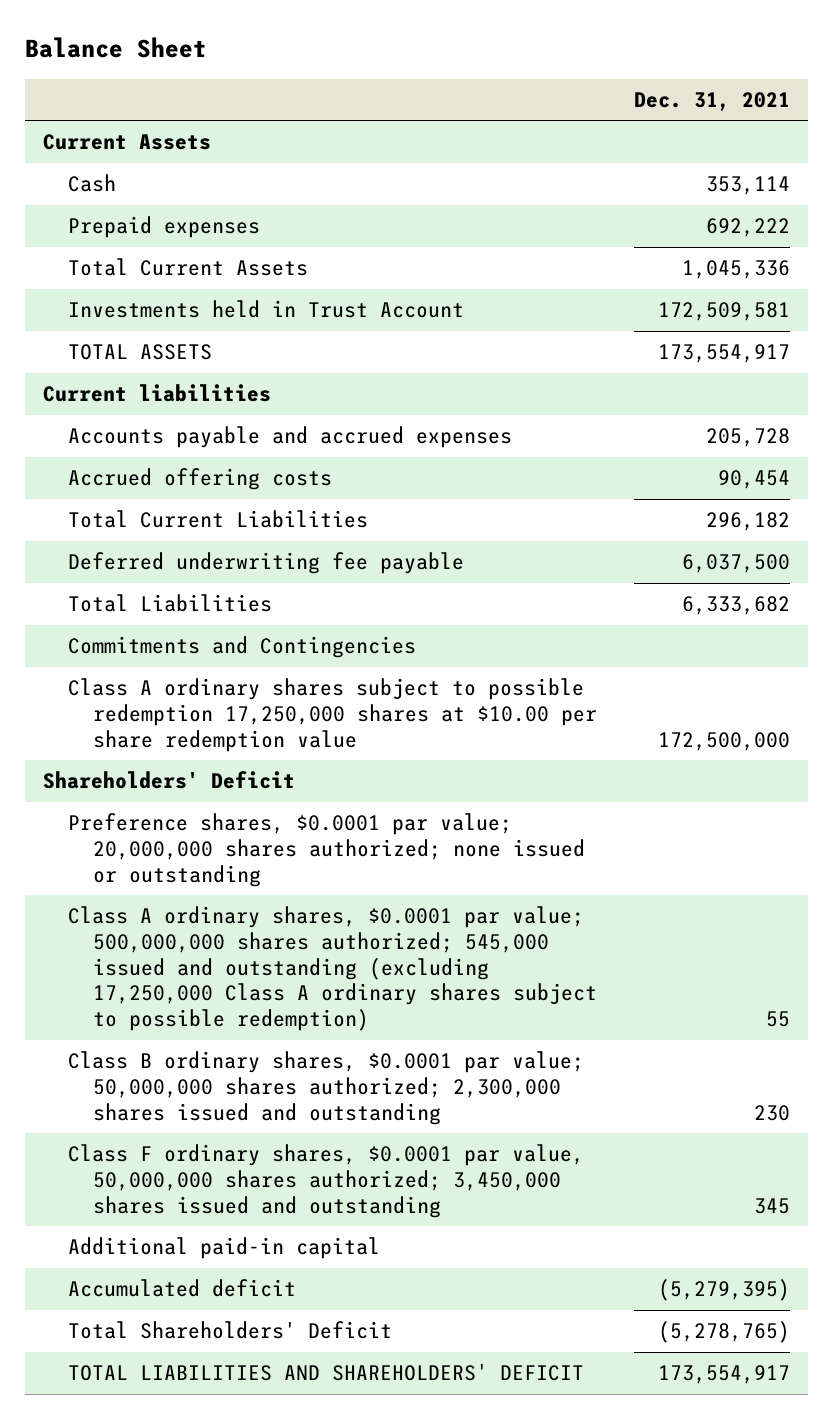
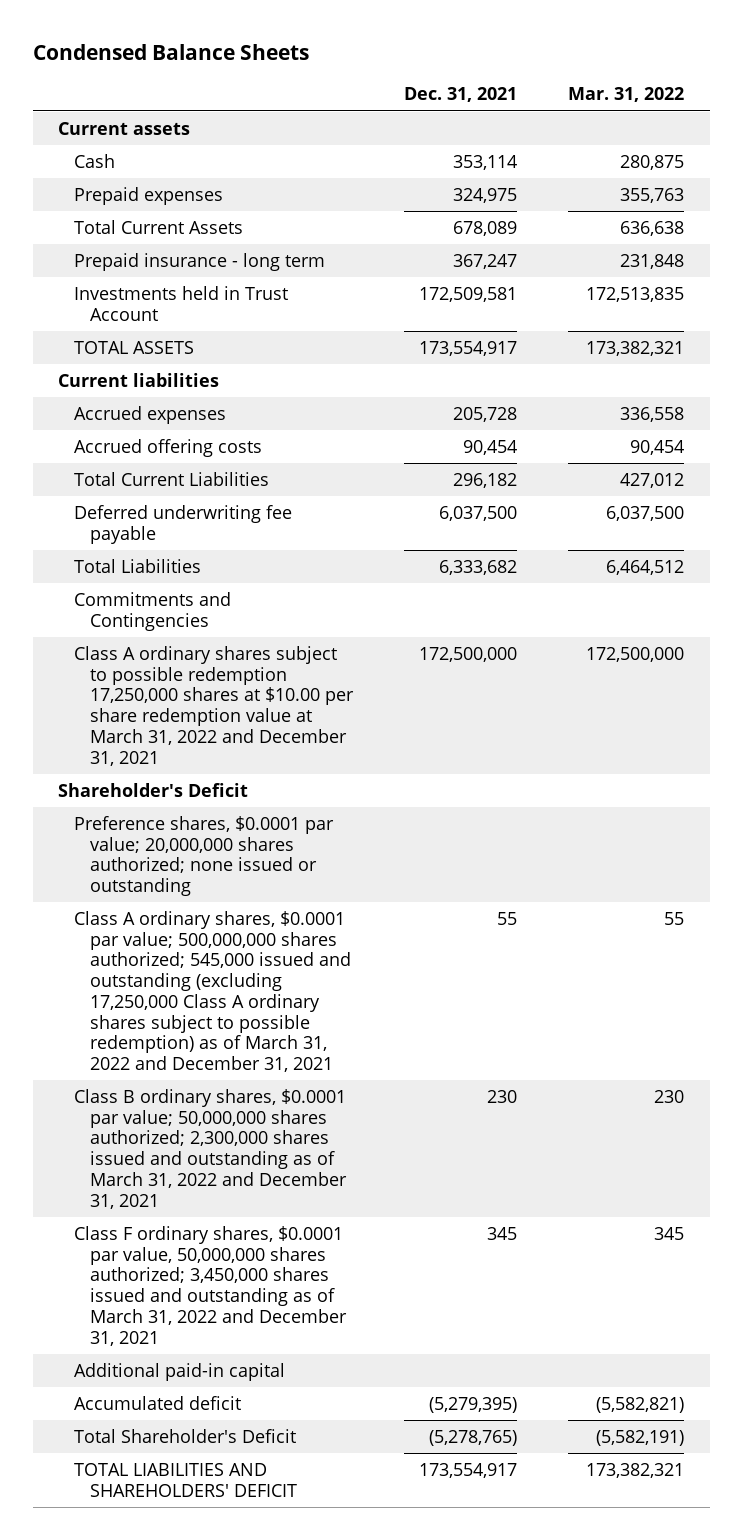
- Balance Sheet
+ Condensed Balance Sheets
- | Dec. 31, 2021
+ | Dec. 31, 2021 | Mar. 31, 2022
- Current Assets
+ Current assets
- Prepaid expenses | 692,222
- Total Current Assets | 1,045,336
+ Prepaid expenses | 324,975 | 355,763
+ Total Current Assets | 678,089 | 636,638
+ Prepaid insurance - long term | 367,247 | 231,848
- Accounts payable and accrued expenses | 205,728
+ Accrued expenses | 205,728 | 336,558
- Class A ordinary shares subject to possible redemption 17,250,000 shares at $10.00 per share redemption value | 172,500,000
- Shareholders' Deficit
+ Class A ordinary shares subject to possible redemption 17,250,000 shares at $10.00 per share redemption value at March 31, 2022 and December 31, 2021 | 172,500,000 | 172,500,000
+ Shareholder's Deficit
- Class A ordinary shares, $0.0001 par value; 500,000,000 shares authorized; 545,000 issued and outstanding (excluding 17,250,000 Class A ordinary shares subject to possible redemption) | 55
- Class B ordinary shares, $0.0001 par value; 50,000,000 shares authorized; 2,300,000 shares issued and outstanding | 230
- Class F ordinary shares, $0.0001 par value, 50,000,000 shares authorized; 3,450,000 shares issued and outstanding | 345
+ Class A ordinary shares, $0.0001 par value; 500,000,000 shares authorized; 545,000 issued and outstanding (excluding 17,250,000 Class A ordinary shares subject to possible redemption) as of March 31, 2022 and December 31, 2021 | 55 | 55
+ Class B ordinary shares, $0.0001 par value; 50,000,000 shares authorized; 2,300,000 shares issued and outstanding as of March 31, 2022 and December 31, 2021 | 230 | 230
+ Class F ordinary shares, $0.0001 par value, 50,000,000 shares authorized; 3,450,000 shares issued and outstanding as of March 31, 2022 and December 31, 2021 | 345 | 345
- Total Shareholders' Deficit | (5,278,765)
+ Total Shareholder's Deficit | (5,278,765) | (5,582,191)

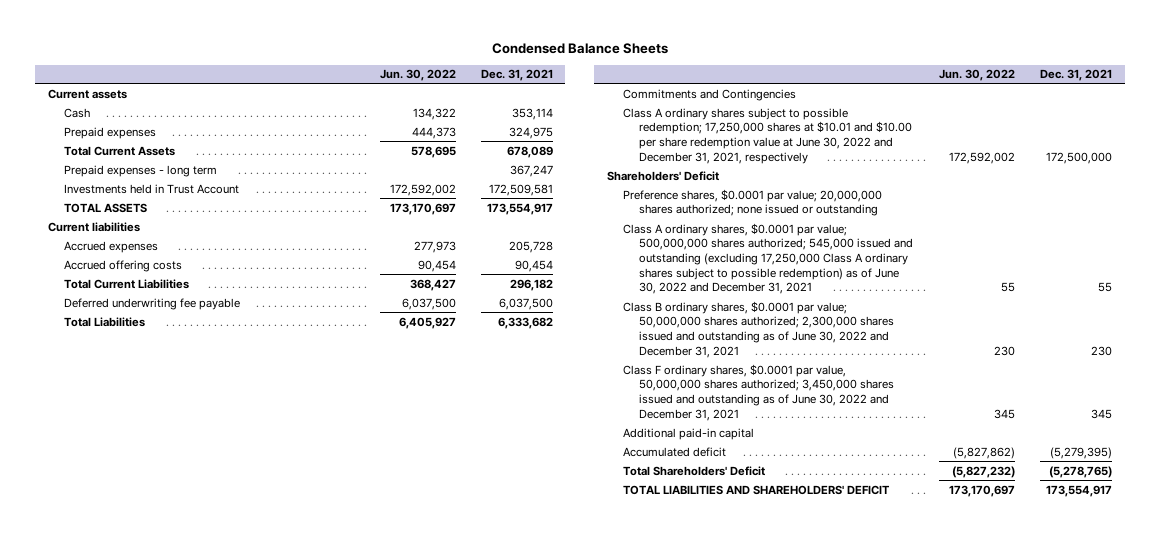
- | Dec. 31, 2021 | Mar. 31, 2022
+ | Jun. 30, 2022 | Dec. 31, 2021
- Prepaid insurance - long term | 367,247 | 231,848
+ Prepaid expenses - long term | | 367,247
- Class A ordinary shares subject to possible redemption 17,250,000 shares at $10.00 per share redemption value at March 31, 2022 and December 31, 2021 | 172,500,000 | 172,500,000
- Shareholder's Deficit
+ Class A ordinary shares subject to possible redemption; 17,250,000 shares at $10.01 and $10.00 per share redemption value at June 30, 2022 and December 31, 2021, respectively | 172,592,002 | 172,500,000
+ Shareholders' Deficit
- Class A ordinary shares, $0.0001 par value; 500,000,000 shares authorized; 545,000 issued and outstanding (excluding 17,250,000 Class A ordinary shares subject to possible redemption) as of March 31, 2022 and December 31, 2021 | 55 | 55
- Class B ordinary shares, $0.0001 par value; 50,000,000 shares authorized; 2,300,000 shares issued and outstanding as of March 31, 2022 and December 31, 2021 | 230 | 230
- Class F ordinary shares, $0.0001 par value, 50,000,000 shares authorized; 3,450,000 shares issued and outstanding as of March 31, 2022 and December 31, 2021 | 345 | 345
+ Class A ordinary shares, $0.0001 par value; 500,000,000 shares authorized; 545,000 issued and outstanding (excluding 17,250,000 Class A ordinary shares subject to possible redemption) as of June 30, 2022 and December 31, 2021 | 55 | 55
+ Class B ordinary shares, $0.0001 par value; 50,000,000 shares authorized; 2,300,000 shares issued and outstanding as of June 30, 2022 and December 31, 2021 | 230 | 230
+ Class F ordinary shares, $0.0001 par value, 50,000,000 shares authorized; 3,450,000 shares issued and outstanding as of June 30, 2022 and December 31, 2021 | 345 | 345
- Total Shareholder's Deficit | (5,278,765) | (5,582,191)
+ Total Shareholders' Deficit | (5,827,232) | (5,278,765)

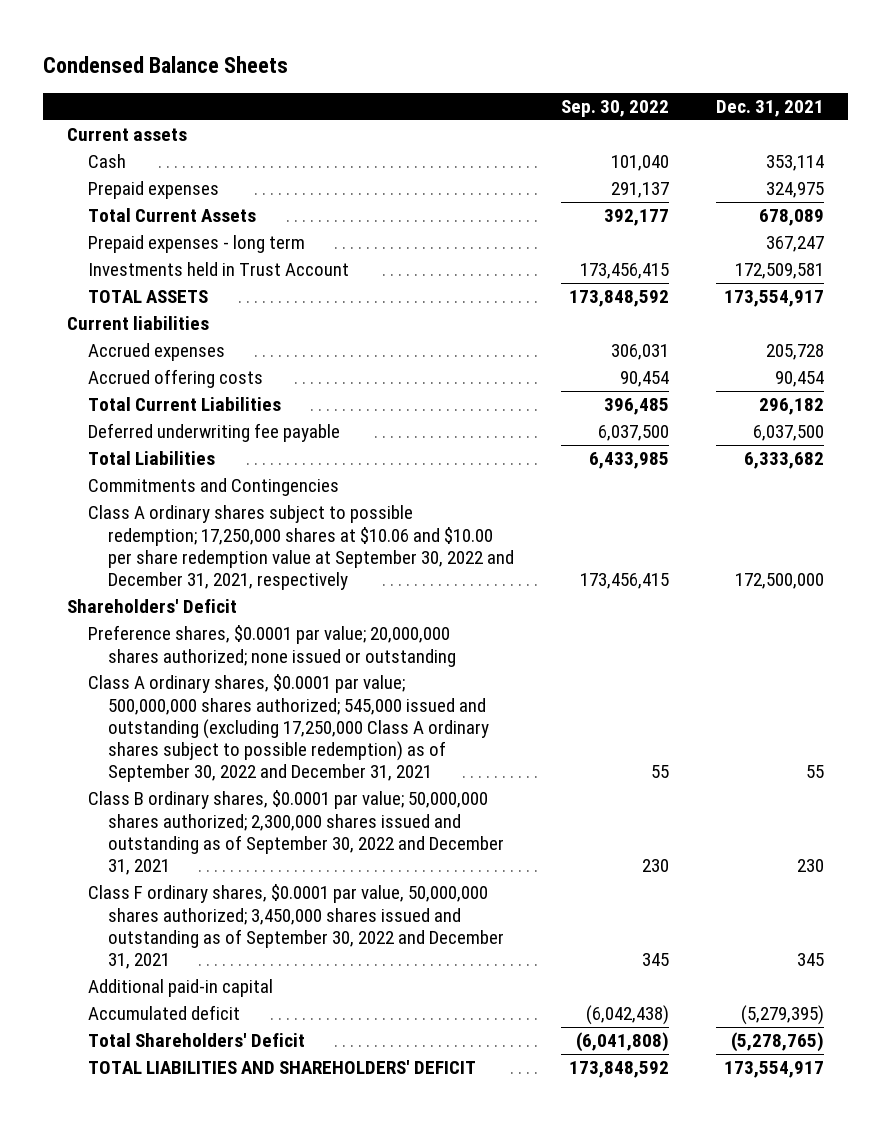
- | Jun. 30, 2022 | Dec. 31, 2021
+ | Sep. 30, 2022 | Dec. 31, 2021
- Class A ordinary shares subject to possible redemption; 17,250,000 shares at $10.01 and $10.00 per share redemption value at June 30, 2022 and December 31, 2021, respectively | 172,592,002 | 172,500,000
+ Class A ordinary shares subject to possible redemption; 17,250,000 shares at $10.06 and $10.00 per share redemption value at September 30, 2022 and December 31, 2021, respectively | 173,456,415 | 172,500,000
- Class A ordinary shares, $0.0001 par value; 500,000,000 shares authorized; 545,000 issued and outstanding (excluding 17,250,000 Class A ordinary shares subject to possible redemption) as of June 30, 2022 and December 31, 2021 | 55 | 55
- Class B ordinary shares, $0.0001 par value; 50,000,000 shares authorized; 2,300,000 shares issued and outstanding as of June 30, 2022 and December 31, 2021 | 230 | 230
- Class F ordinary shares, $0.0001 par value, 50,000,000 shares authorized; 3,450,000 shares issued and outstanding as of June 30, 2022 and December 31, 2021 | 345 | 345
+ Class A ordinary shares, $0.0001 par value; 500,000,000 shares authorized; 545,000 issued and outstanding (excluding 17,250,000 Class A ordinary shares subject to possible redemption) as of September 30, 2022 and December 31, 2021 | 55 | 55
+ Class B ordinary shares, $0.0001 par value; 50,000,000 shares authorized; 2,300,000 shares issued and outstanding as of September 30, 2022 and December 31, 2021 | 230 | 230
+ Class F ordinary shares, $0.0001 par value, 50,000,000 shares authorized; 3,450,000 shares issued and outstanding as of September 30, 2022 and December 31, 2021 | 345 | 345

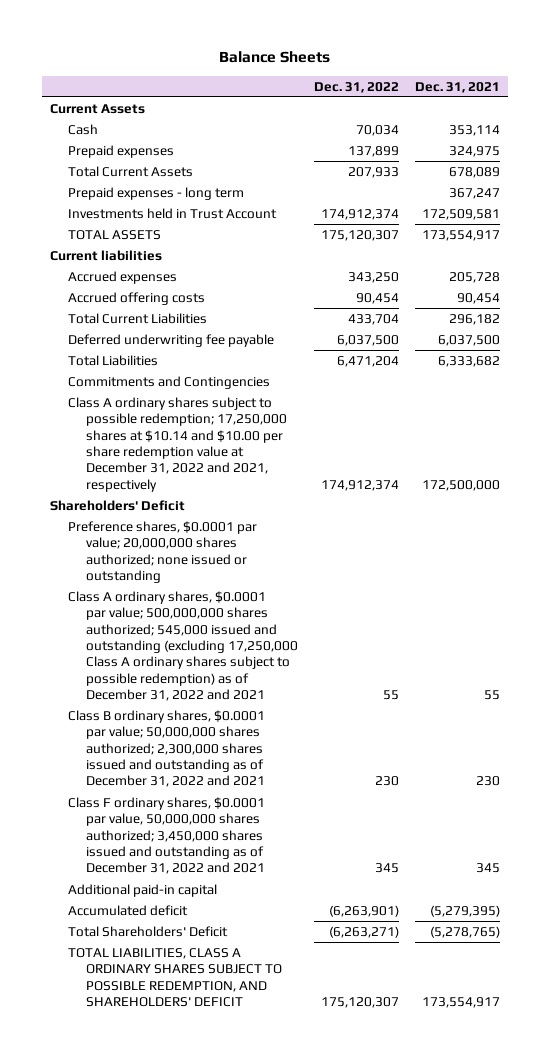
- Condensed Balance Sheets
+ Balance Sheets
- | Sep. 30, 2022 | Dec. 31, 2021
+ | Dec. 31, 2022 | Dec. 31, 2021
- Current assets
+ Current Assets
- Class A ordinary shares subject to possible redemption; 17,250,000 shares at $10.06 and $10.00 per share redemption value at September 30, 2022 and December 31, 2021, respectively | 173,456,415 | 172,500,000
+ Class A ordinary shares subject to possible redemption; 17,250,000 shares at $10.14 and $10.00 per share redemption value at December 31, 2022 and 2021, respectively | 174,912,374 | 172,500,000
- Class A ordinary shares, $0.0001 par value; 500,000,000 shares authorized; 545,000 issued and outstanding (excluding 17,250,000 Class A ordinary shares subject to possible redemption) as of September 30, 2022 and December 31, 2021 | 55 | 55
- Class B ordinary shares, $0.0001 par value; 50,000,000 shares authorized; 2,300,000 shares issued and outstanding as of September 30, 2022 and December 31, 2021 | 230 | 230
- Class F ordinary shares, $0.0001 par value, 50,000,000 shares authorized; 3,450,000 shares issued and outstanding as of September 30, 2022 and December 31, 2021 | 345 | 345
+ Class A ordinary shares, $0.0001 par value; 500,000,000 shares authorized; 545,000 issued and outstanding (excluding 17,250,000 Class A ordinary shares subject to possible redemption) as of December 31, 2022 and 2021 | 55 | 55
+ Class B ordinary shares, $0.0001 par value; 50,000,000 shares authorized; 2,300,000 shares issued and outstanding as of December 31, 2022 and 2021 | 230 | 230
+ Class F ordinary shares, $0.0001 par value, 50,000,000 shares authorized; 3,450,000 shares issued and outstanding as of December 31, 2022 and 2021 | 345 | 345
- TOTAL LIABILITIES AND SHAREHOLDERS' DEFICIT | 173,848,592 | 173,554,917
+ TOTAL LIABILITIES, CLASS A ORDINARY SHARES SUBJECT TO POSSIBLE REDEMPTION, AND SHAREHOLDERS' DEFICIT | 175,120,307 | 173,554,917

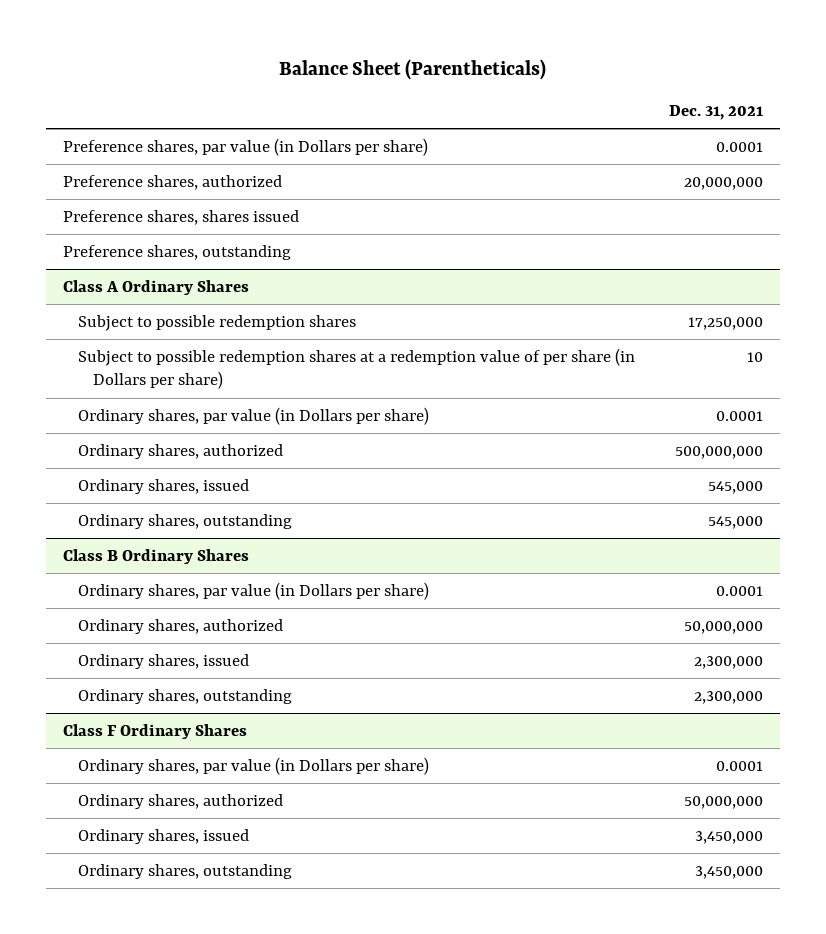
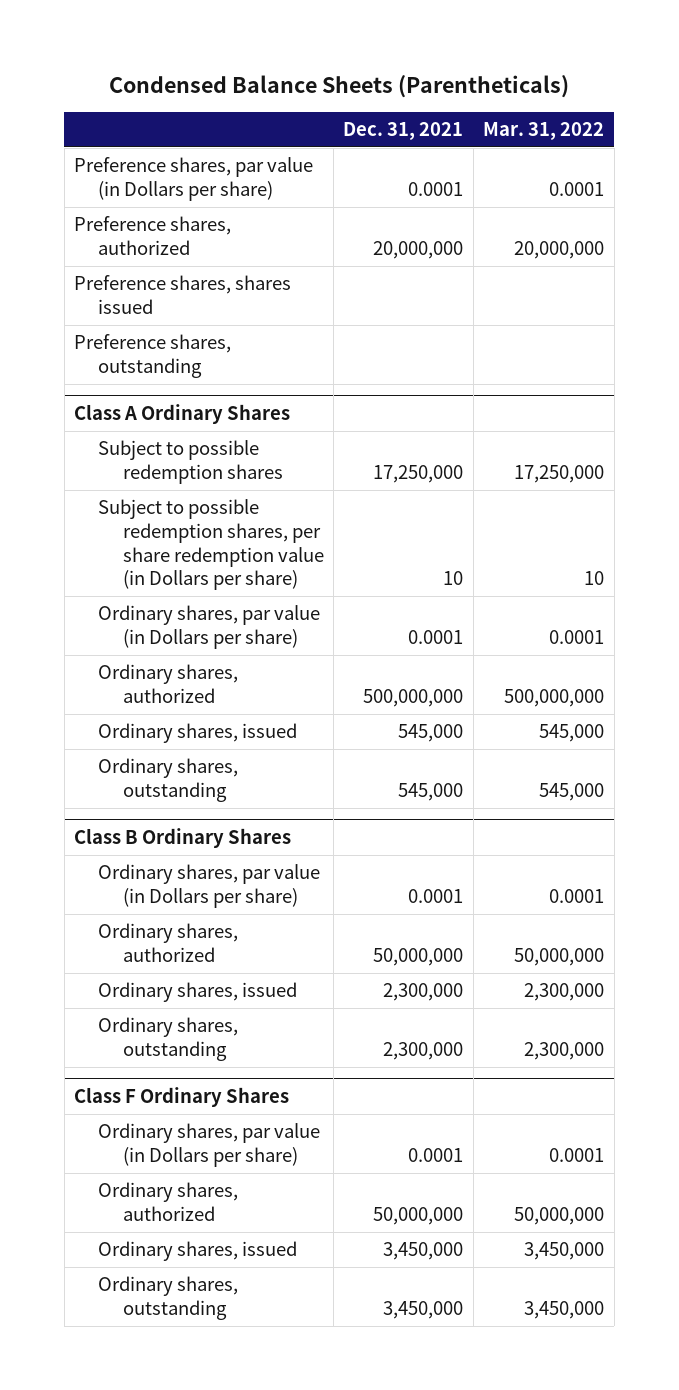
- Balance Sheet (Parentheticals)
+ Condensed Balance Sheets (Parentheticals)
- | Dec. 31, 2021
+ | Dec. 31, 2021 | Mar. 31, 2022
@ Class A Ordinary Shares
- Subject to possible redemption shares at a redemption value of per share (in Dollars per share) | 10
+ Subject to possible redemption shares, per share redemption value (in Dollars per share) | 10 | 10

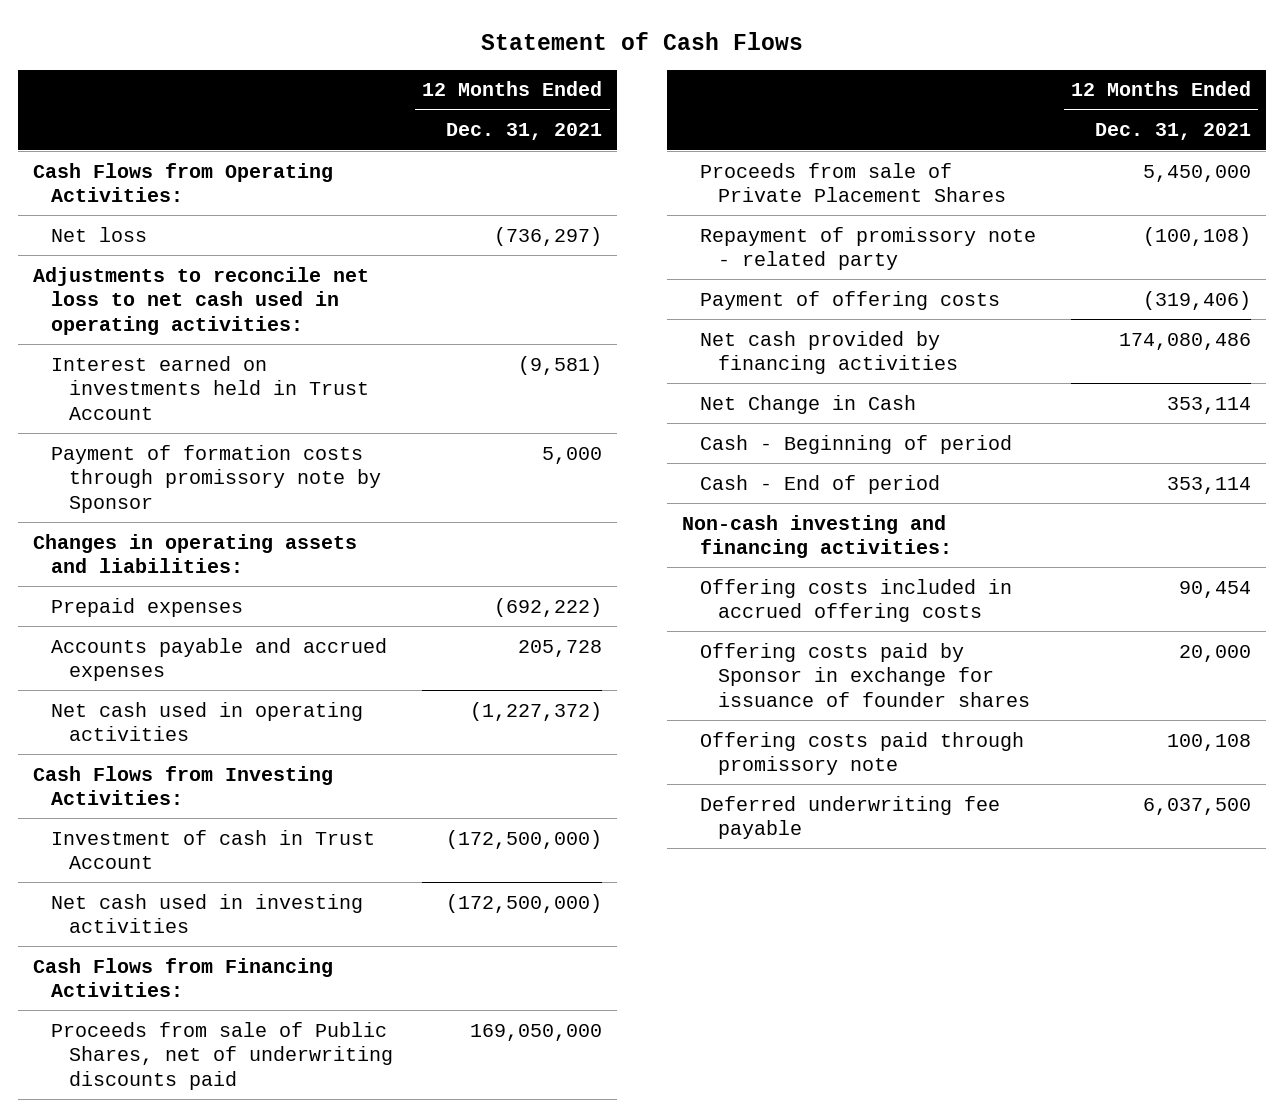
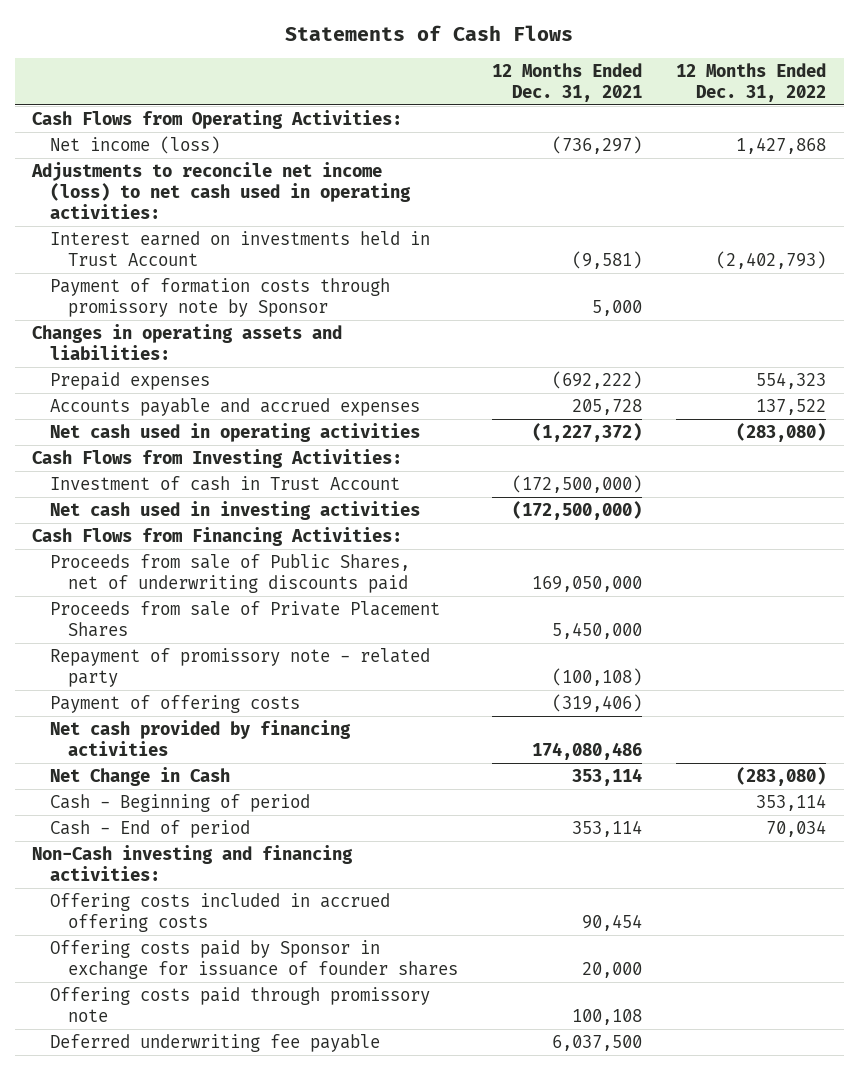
- Statement of Cash Flows
+ Statements of Cash Flows
- | 12 Months Ended Dec. 31, 2021
+ | 12 Months Ended Dec. 31, 2021 | 12 Months Ended Dec. 31, 2022
- Net loss | (736,297)
- Adjustments to reconcile net loss to net cash used in operating activities:
+ Net income (loss) | (736,297) | 1,427,868
+ Adjustments to reconcile net income (loss) to net cash used in operating activities:
- Non-cash investing and financing activities:
+ Non-Cash investing and financing activities:

